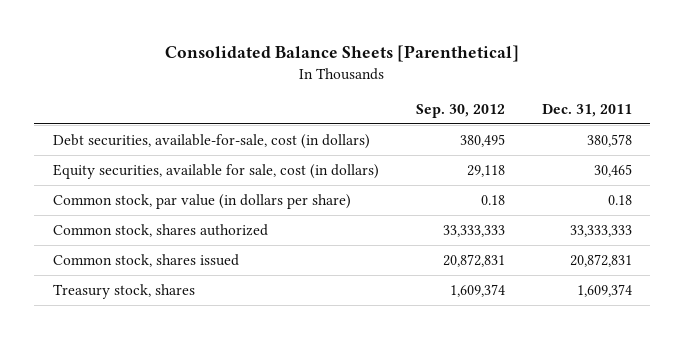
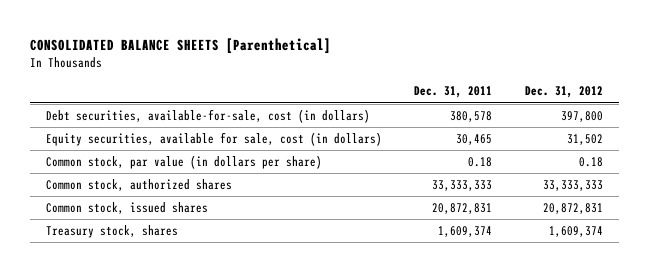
- Consolidated Balance Sheets [Parenthetical]
+ CONSOLIDATED BALANCE SHEETS [Parenthetical]
- | Sep. 30, 2012 | Dec. 31, 2011
+ | Dec. 31, 2011 | Dec. 31, 2012
- Common stock, shares authorized | 33,333,333 | 33,333,333
- Common stock, shares issued | 20,872,831 | 20,872,831
+ Common stock, authorized shares | 33,333,333 | 33,333,333
+ Common stock, issued shares | 20,872,831 | 20,872,831

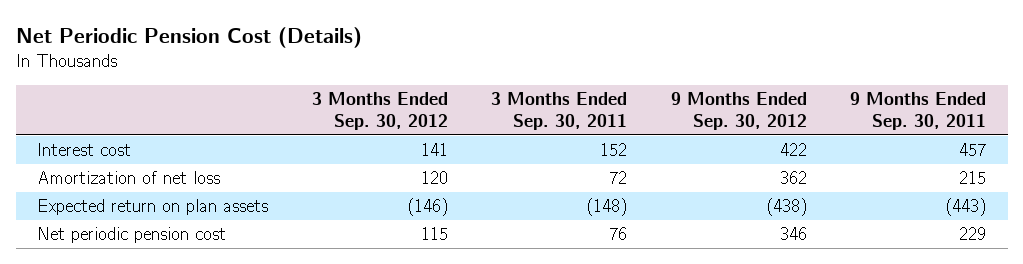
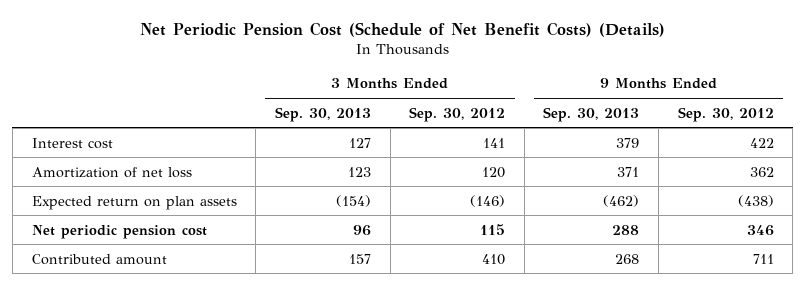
- Net Periodic Pension Cost (Details)
+ Net Periodic Pension Cost (Schedule of Net Benefit Costs) (Details)
- | 3 Months Ended Sep. 30, 2012 | 3 Months Ended Sep. 30, 2011 | 9 Months Ended Sep. 30, 2012 | 9 Months Ended Sep. 30, 2011
+ | 3 Months Ended Sep. 30, 2013 | 3 Months Ended Sep. 30, 2012 | 9 Months Ended Sep. 30, 2013 | 9 Months Ended Sep. 30, 2012
+ Contributed amount | 157 | 410 | 268 | 711

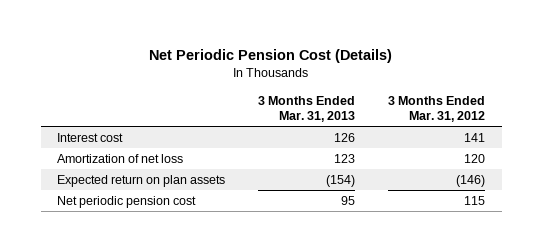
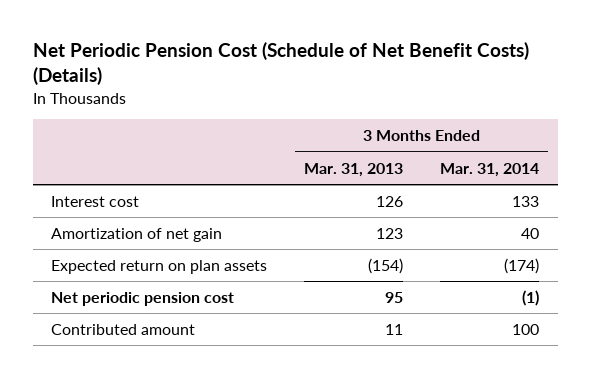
- Net Periodic Pension Cost (Details)
+ Net Periodic Pension Cost (Schedule of Net Benefit Costs) (Details)
- | 3 Months Ended Mar. 31, 2013 | 3 Months Ended Mar. 31, 2012
+ | 3 Months Ended Mar. 31, 2013 | 3 Months Ended Mar. 31, 2014
- Amortization of net loss | 123 | 120
+ Amortization of net gain | 123 | 40
+ Contributed amount | 11 | 100

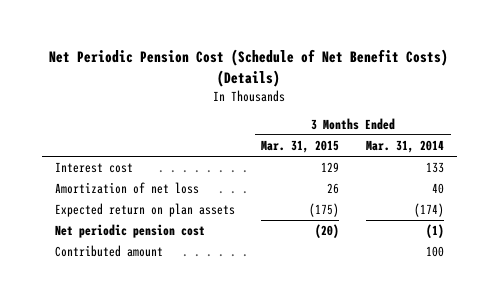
- | 3 Months Ended Mar. 31, 2013 | 3 Months Ended Mar. 31, 2014
+ | 3 Months Ended Mar. 31, 2015 | 3 Months Ended Mar. 31, 2014
- Amortization of net gain | 123 | 40
+ Amortization of net loss | 26 | 40

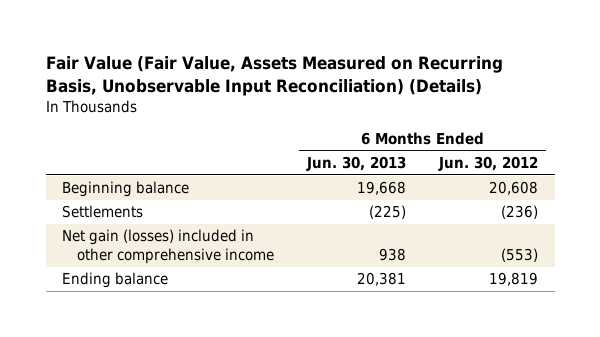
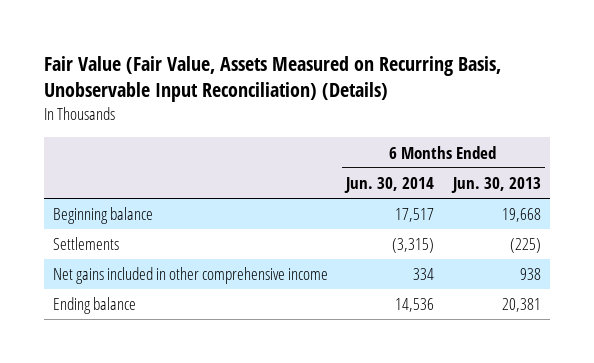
- | 6 Months Ended Jun. 30, 2013 | 6 Months Ended Jun. 30, 2012
+ | 6 Months Ended Jun. 30, 2014 | 6 Months Ended Jun. 30, 2013
- Net gain (losses) included in other comprehensive income | 938 | (553)
+ Net gains included in other comprehensive income | 334 | 938

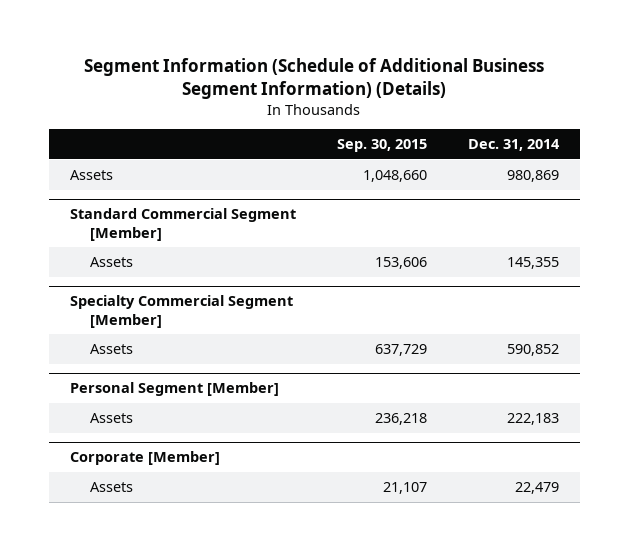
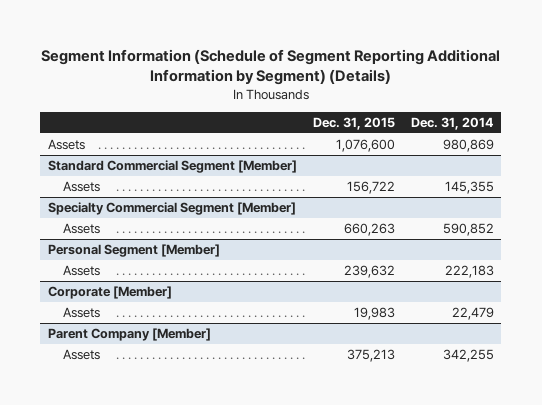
- Segment Information (Schedule of Additional Business Segment Information) (Details)
+ Segment Information (Schedule of Segment Reporting Additional Information by Segment) (Details)
- | Sep. 30, 2015 | Dec. 31, 2014
+ | Dec. 31, 2015 | Dec. 31, 2014
+ Parent Company [Member]
+ Assets | 375,213 | 342,255

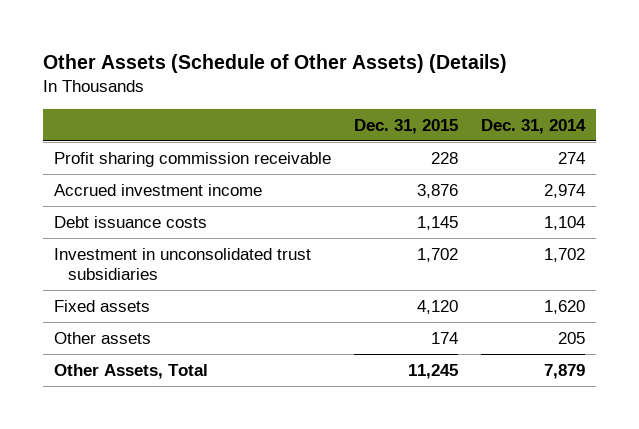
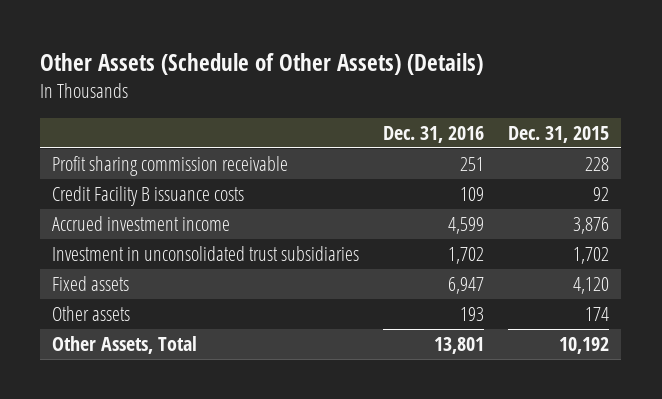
- | Dec. 31, 2015 | Dec. 31, 2014
+ | Dec. 31, 2016 | Dec. 31, 2015
+ Credit Facility B issuance costs | 109 | 92
- Debt issuance costs | 1,145 | 1,104
- Other Assets, Total | 11,245 | 7,879
+ Other Assets, Total | 13,801 | 10,192

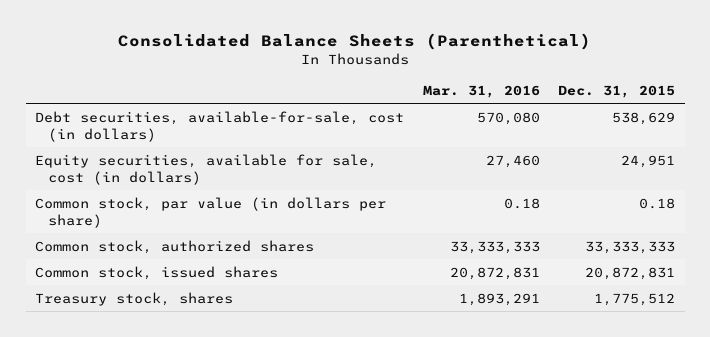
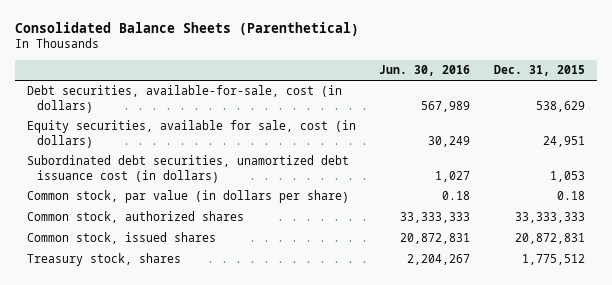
- | Mar. 31, 2016 | Dec. 31, 2015
+ | Jun. 30, 2016 | Dec. 31, 2015
+ Subordinated debt securities, unamortized debt issuance cost (in dollars) | 1,027 | 1,053

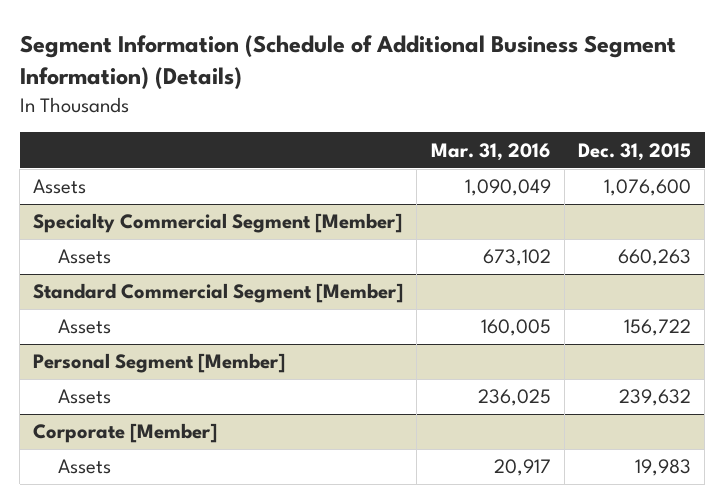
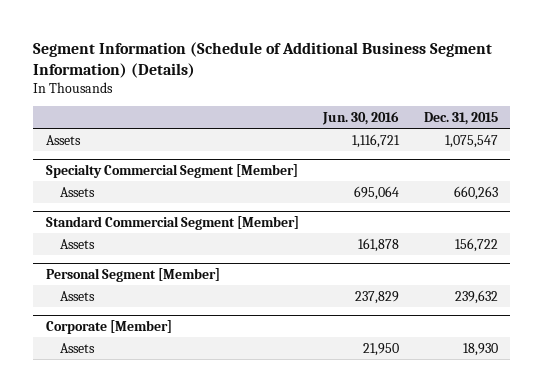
- | Mar. 31, 2016 | Dec. 31, 2015
+ | Jun. 30, 2016 | Dec. 31, 2015
- Assets | 1,090,049 | 1,076,600
+ Assets | 1,116,721 | 1,075,547
@ Corporate [Member]
- Assets | 20,917 | 19,983
+ Assets | 21,950 | 18,930

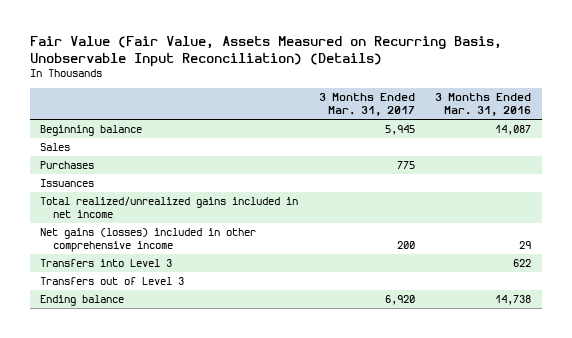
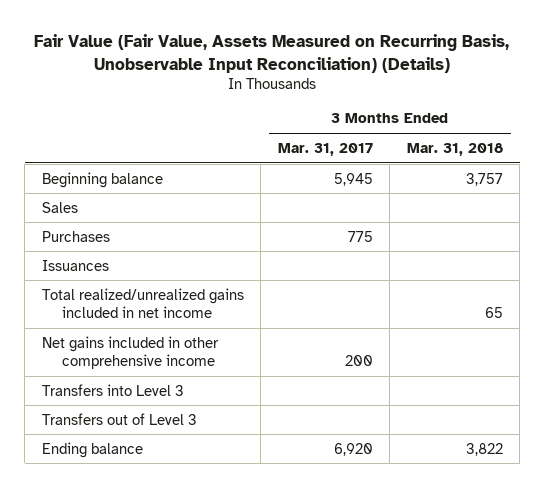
- | 3 Months Ended Mar. 31, 2017 | 3 Months Ended Mar. 31, 2016
+ | 3 Months Ended Mar. 31, 2017 | 3 Months Ended Mar. 31, 2018
- Net gains (losses) included in other comprehensive income | 200 | 29
+ Net gains included in other comprehensive income | 200 |

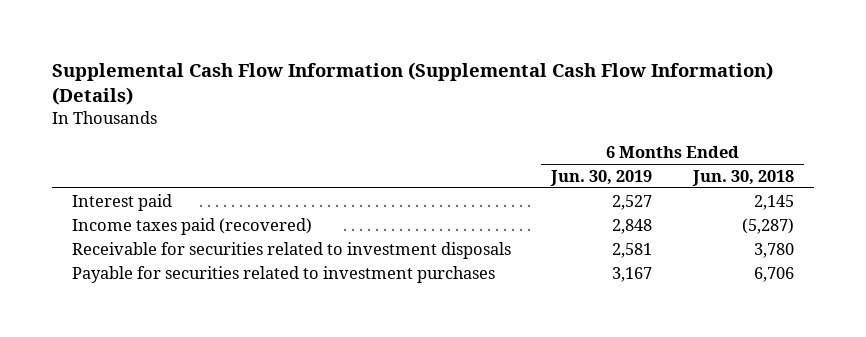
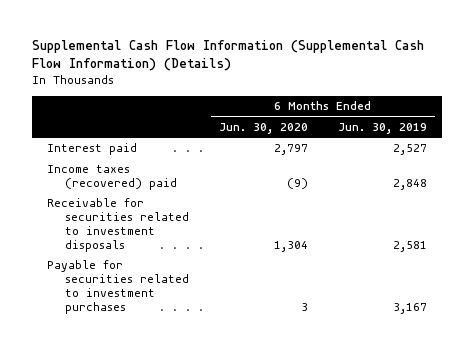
- | 6 Months Ended Jun. 30, 2019 | 6 Months Ended Jun. 30, 2018
+ | 6 Months Ended Jun. 30, 2020 | 6 Months Ended Jun. 30, 2019
- Income taxes paid (recovered) | 2,848 | (5,287)
+ Income taxes (recovered) paid | (9) | 2,848

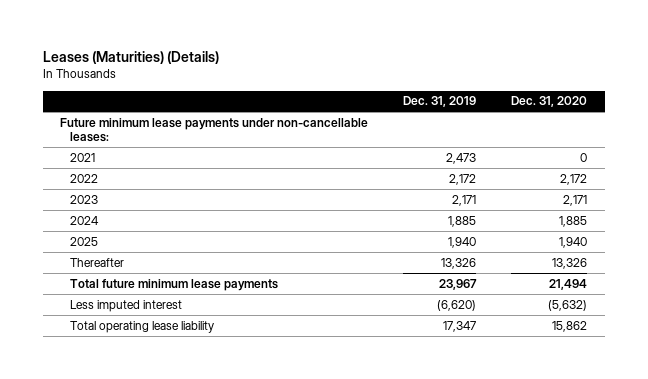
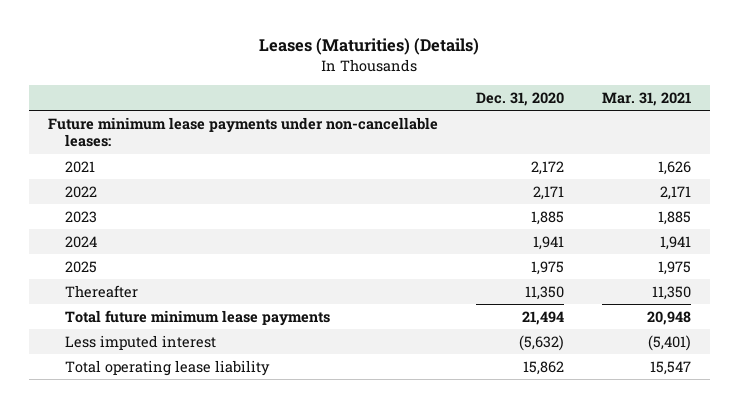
- | Dec. 31, 2019 | Dec. 31, 2020
+ | Dec. 31, 2020 | Mar. 31, 2021
- 2021 | 2,473 | 0
- 2022 | 2,172 | 2,172
- 2023 | 2,171 | 2,171
- 2024 | 1,885 | 1,885
- 2025 | 1,940 | 1,940
- Thereafter | 13,326 | 13,326
+ 2021 | 2,172 | 1,626
+ 2022 | 2,171 | 2,171
+ 2023 | 1,885 | 1,885
+ 2024 | 1,941 | 1,941
+ 2025 | 1,975 | 1,975
+ Thereafter | 11,350 | 11,350

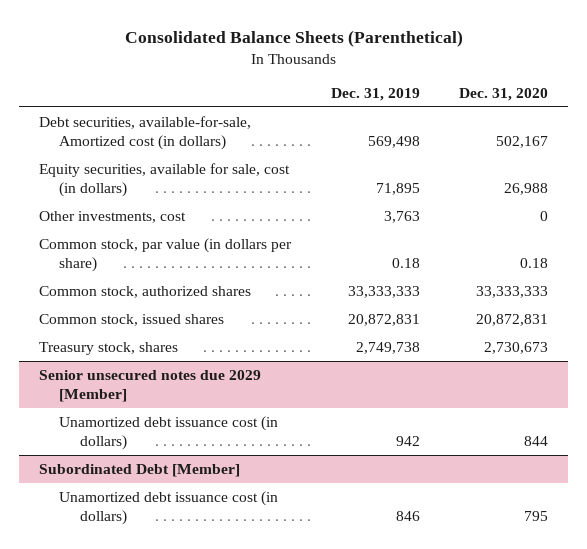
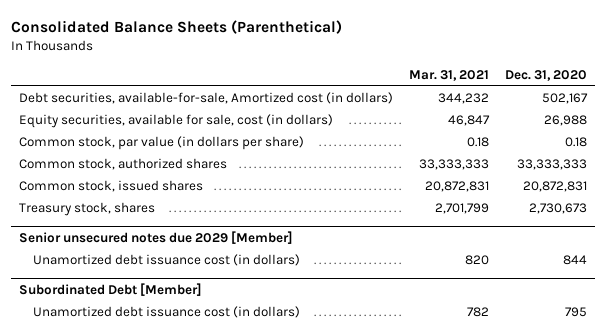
- | Dec. 31, 2019 | Dec. 31, 2020
+ | Mar. 31, 2021 | Dec. 31, 2020
- Other investments, cost | 3,763 | 0

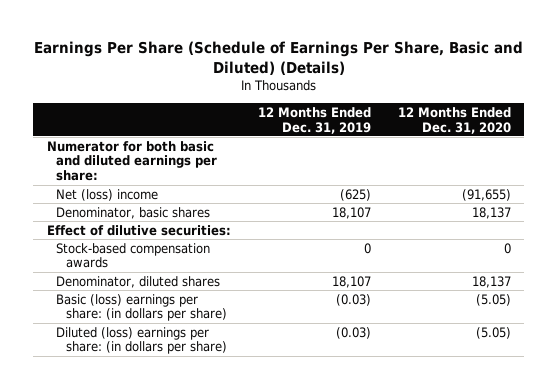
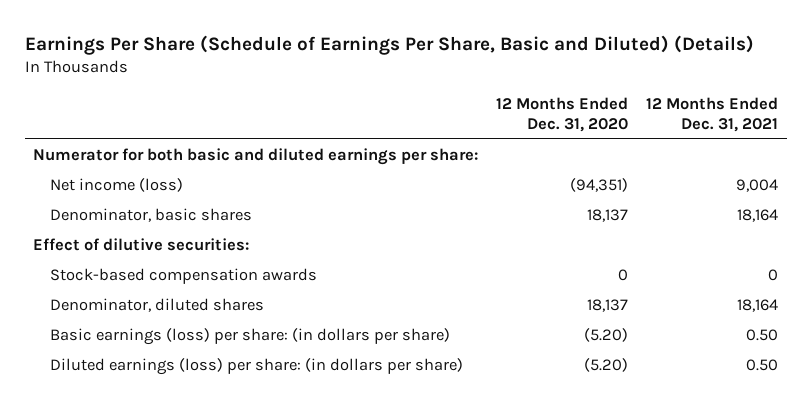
- | 12 Months Ended Dec. 31, 2019 | 12 Months Ended Dec. 31, 2020
+ | 12 Months Ended Dec. 31, 2020 | 12 Months Ended Dec. 31, 2021
- Net (loss) income | (625) | (91,655)
+ Net income (loss) | (94,351) | 9,004
- Basic (loss) earnings per share: (in dollars per share) | (0.03) | (5.05)
- Diluted (loss) earnings per share: (in dollars per share) | (0.03) | (5.05)
+ Basic earnings (loss) per share: (in dollars per share) | (5.20) | 0.50
+ Diluted earnings (loss) per share: (in dollars per share) | (5.20) | 0.50

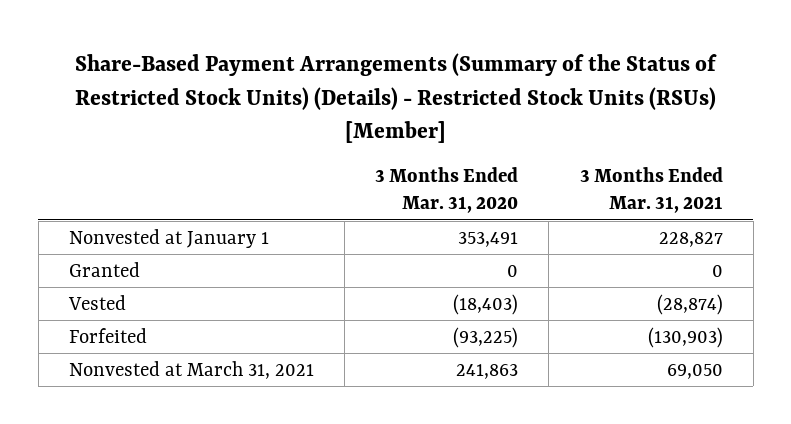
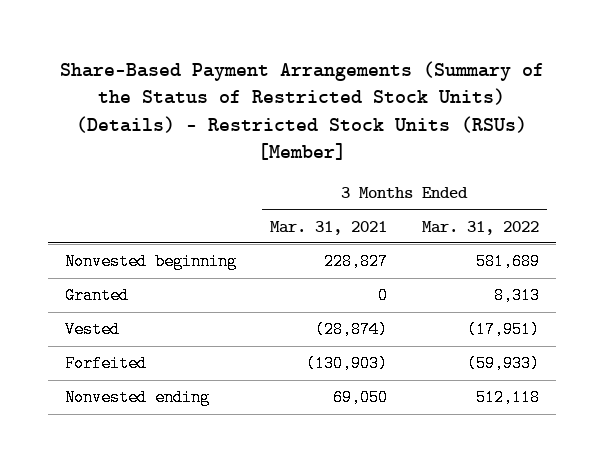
- | 3 Months Ended Mar. 31, 2020 | 3 Months Ended Mar. 31, 2021
+ | 3 Months Ended Mar. 31, 2021 | 3 Months Ended Mar. 31, 2022
- Nonvested at January 1 | 353,491 | 228,827
+ Nonvested beginning | 228,827 | 581,689
- Nonvested at March 31, 2021 | 241,863 | 69,050
+ Nonvested ending | 69,050 | 512,118

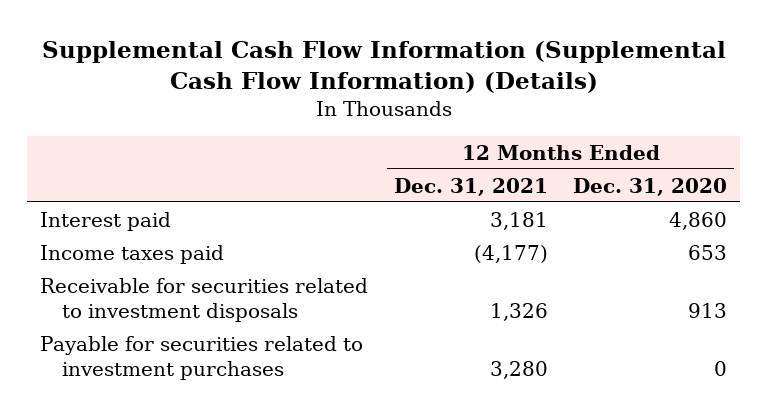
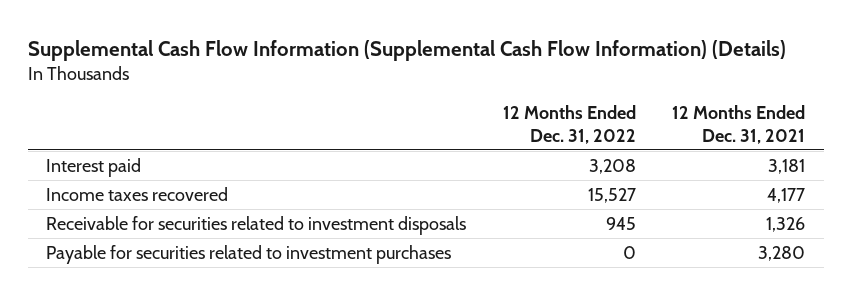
- | 12 Months Ended Dec. 31, 2021 | 12 Months Ended Dec. 31, 2020
+ | 12 Months Ended Dec. 31, 2022 | 12 Months Ended Dec. 31, 2021
- Income taxes paid | (4,177) | 653
+ Income taxes recovered | 15,527 | 4,177

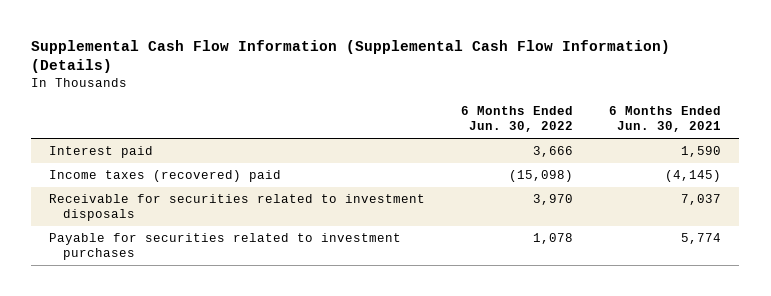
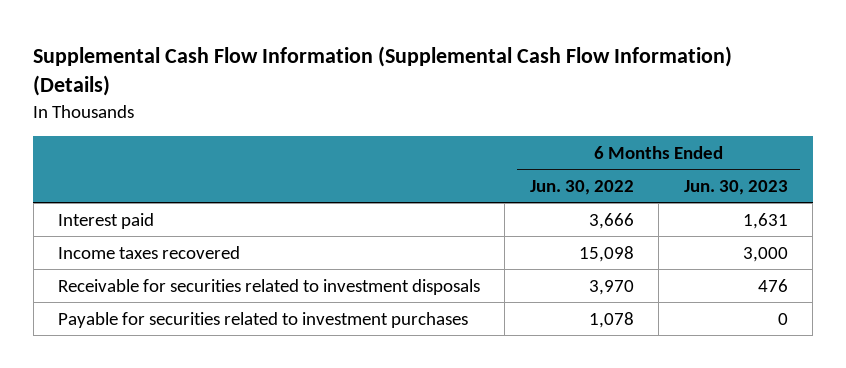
- | 6 Months Ended Jun. 30, 2022 | 6 Months Ended Jun. 30, 2021
+ | 6 Months Ended Jun. 30, 2022 | 6 Months Ended Jun. 30, 2023
- Income taxes (recovered) paid | (15,098) | (4,145)
+ Income taxes recovered | 15,098 | 3,000

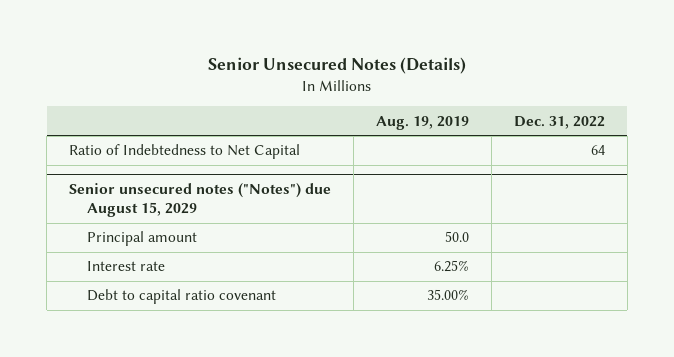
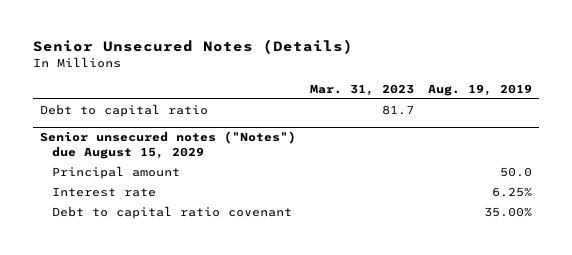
- | Aug. 19, 2019 | Dec. 31, 2022
+ | Mar. 31, 2023 | Aug. 19, 2019
- Ratio of Indebtedness to Net Capital | | 64
+ Debt to capital ratio | 81.7 |

